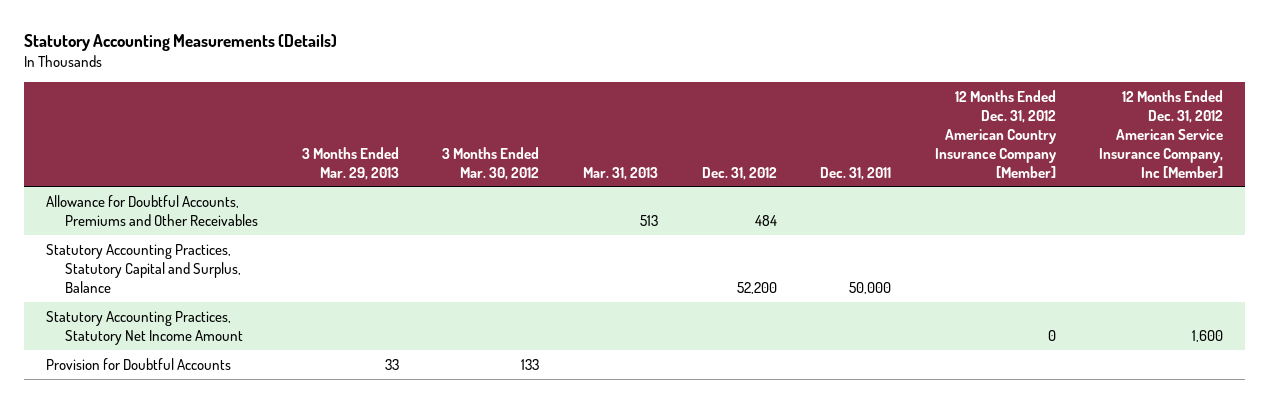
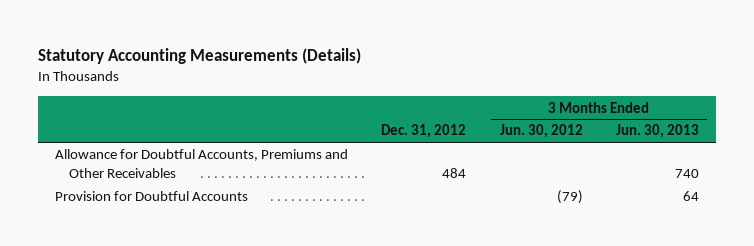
- | 3 Months Ended Mar. 29, 2013 | 3 Months Ended Mar. 30, 2012 | Mar. 31, 2013 | Dec. 31, 2012 | Dec. 31, 2011 | 12 Months Ended Dec. 31, 2012 American Country Insurance Company [Member] | 12 Months Ended Dec. 31, 2012 American Service Insurance Company, Inc [Member]
+ | Dec. 31, 2012 | 3 Months Ended Jun. 30, 2012 | 3 Months Ended Jun. 30, 2013
- Statutory Accounting Practices, Statutory Capital and Surplus, Balance | | | | 52,200 | 50,000 | |
- Statutory Accounting Practices, Statutory Net Income Amount | | | | | | 0 | 1,600

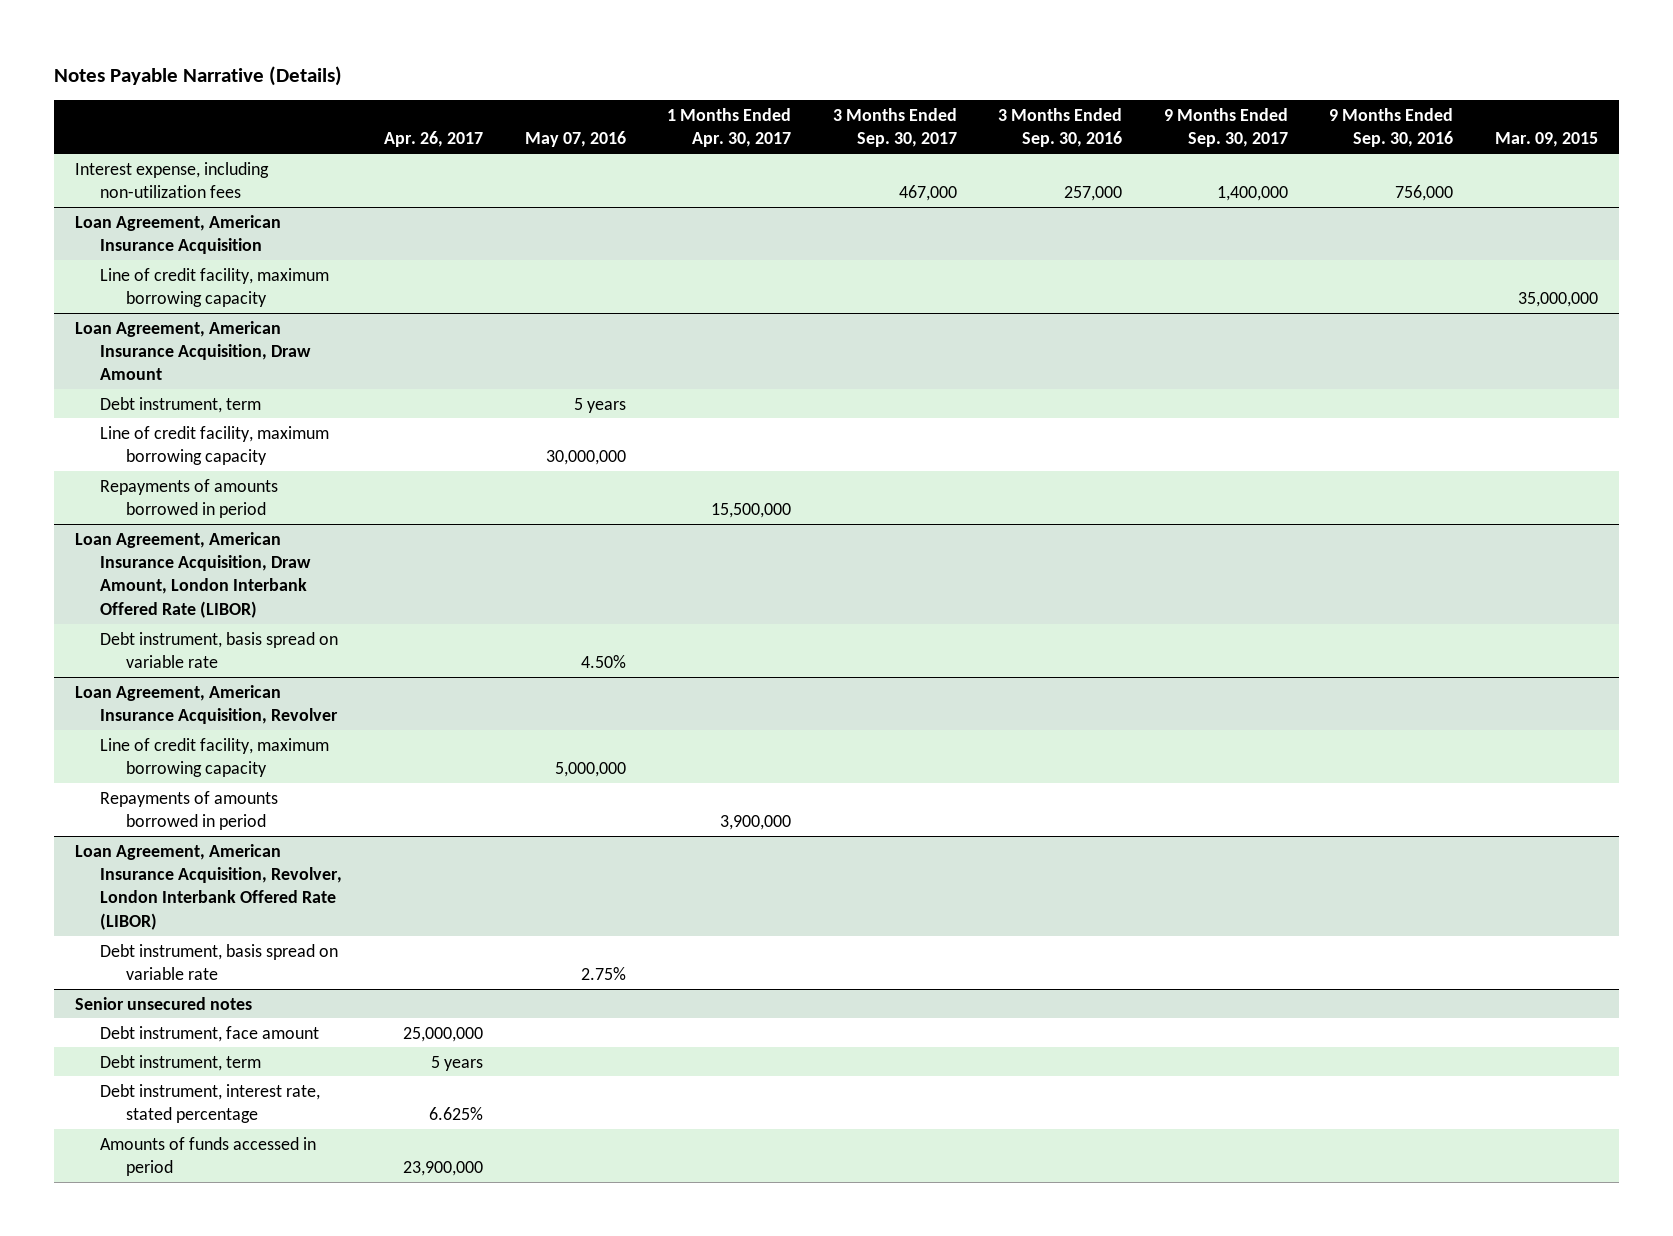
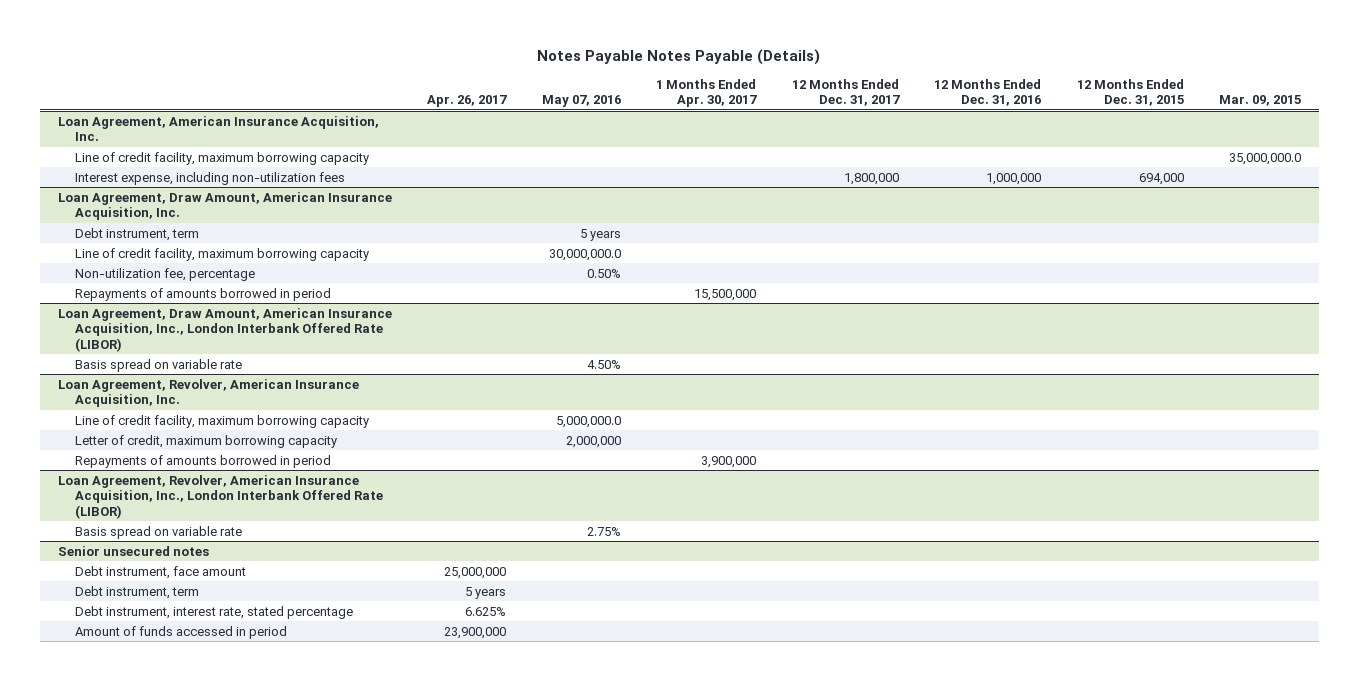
- Notes Payable Narrative (Details)
+ Notes Payable Notes Payable (Details)
- | Apr. 26, 2017 | May 07, 2016 | 1 Months Ended Apr. 30, 2017 | 3 Months Ended Sep. 30, 2017 | 3 Months Ended Sep. 30, 2016 | 9 Months Ended Sep. 30, 2017 | 9 Months Ended Sep. 30, 2016 | Mar. 09, 2015
+ | Apr. 26, 2017 | May 07, 2016 | 1 Months Ended Apr. 30, 2017 | 12 Months Ended Dec. 31, 2017 | 12 Months Ended Dec. 31, 2016 | 12 Months Ended Dec. 31, 2015 | Mar. 09, 2015
- Interest expense, including non-utilization fees | | | | 467,000 | 257,000 | 1,400,000 | 756,000 |
- Loan Agreement, American Insurance Acquisition
- Line of credit facility, maximum borrowing capacity | | | | | | | | 35,000,000
- Loan Agreement, American Insurance Acquisition, Draw Amount
+ Loan Agreement, American Insurance Acquisition, Inc.
+ Line of credit facility, maximum borrowing capacity | | | | | | | 35,000,000.0
+ Interest expense, including non-utilization fees | | | | 1,800,000 | 1,000,000 | 694,000 |
+ Loan Agreement, Draw Amount, American Insurance Acquisition, Inc.
- Line of credit facility, maximum borrowing capacity | | 30,000,000 | | | | | |
+ Line of credit facility, maximum borrowing capacity | | 30,000,000.0 | | | | |
+ Non-utilization fee, percentage | | 0.50% | | | | |
- Loan Agreement, American Insurance Acquisition, Draw Amount, London Interbank Offered Rate (LIBOR)
- Debt instrument, basis spread on variable rate | | 4.50% | | | | | |
- Loan Agreement, American Insurance Acquisition, Revolver
- Line of credit facility, maximum borrowing capacity | | 5,000,000 | | | | | |
+ Loan Agreement, Draw Amount, American Insurance Acquisition, Inc., London Interbank Offered Rate (LIBOR)
+ Basis spread on variable rate | | 4.50% | | | | |
+ Loan Agreement, Revolver, American Insurance Acquisition, Inc.
+ Line of credit facility, maximum borrowing capacity | | 5,000,000.0 | | | | |
+ Letter of credit, maximum borrowing capacity | | 2,000,000 | | | | |
- Loan Agreement, American Insurance Acquisition, Revolver, London Interbank Offered Rate (LIBOR)
- Debt instrument, basis spread on variable rate | | 2.75% | | | | | |
+ Loan Agreement, Revolver, American Insurance Acquisition, Inc., London Interbank Offered Rate (LIBOR)
+ Basis spread on variable rate | | 2.75% | | | | |
@ Senior unsecured notes
- Amounts of funds accessed in period | 23,900,000 | | | | | | |
+ Amount of funds accessed in period | 23,900,000 | | | | | |

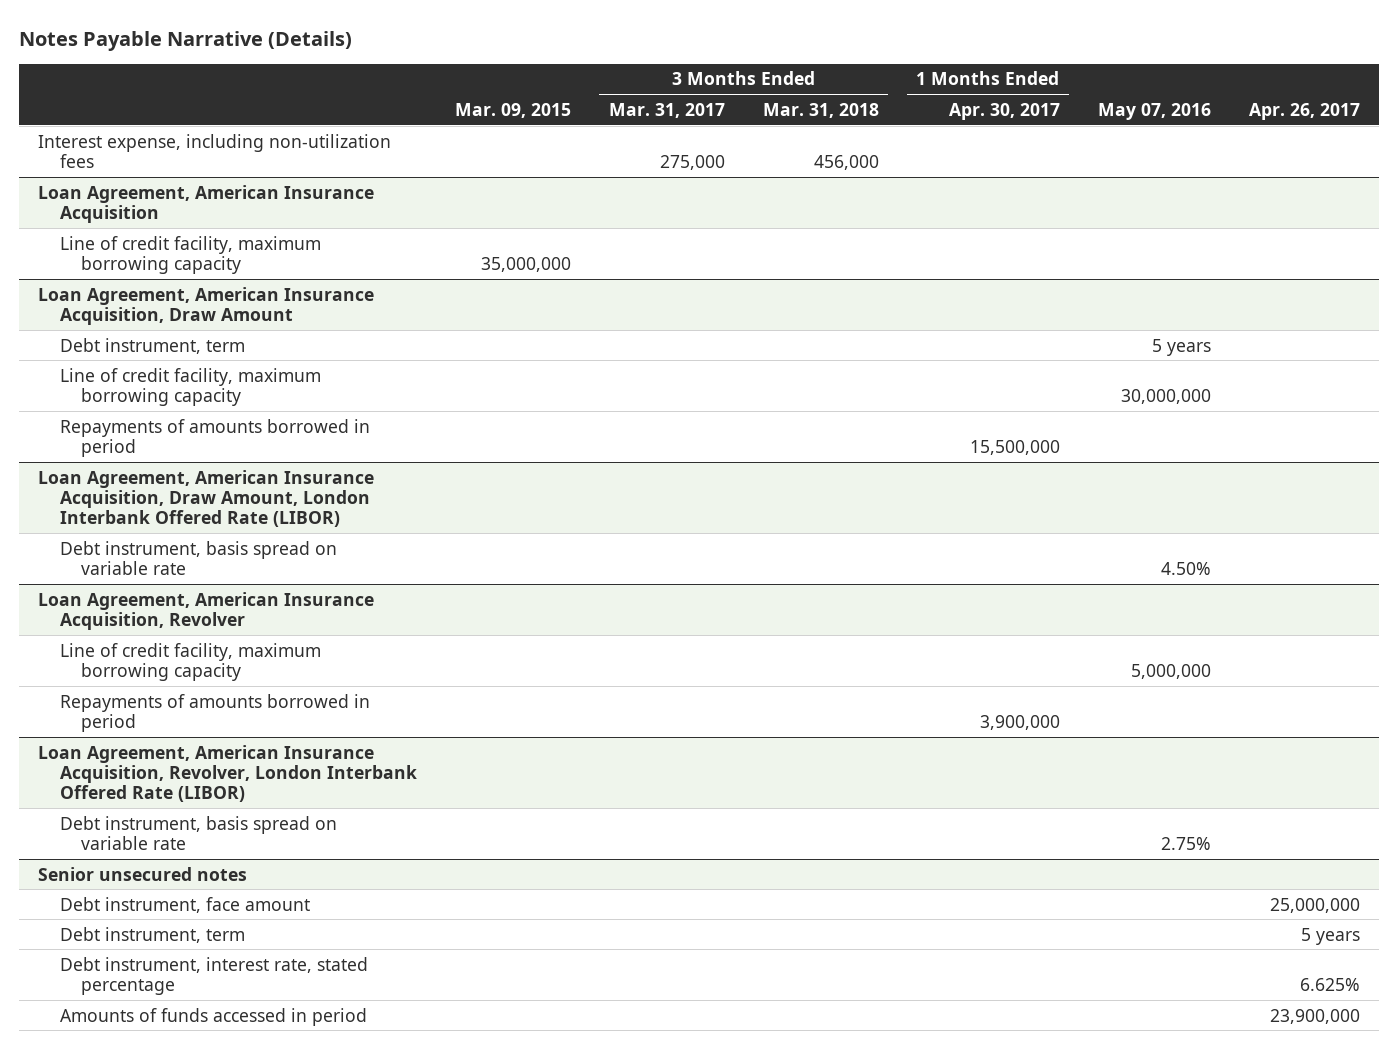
- Notes Payable Notes Payable (Details)
+ Notes Payable Narrative (Details)
- | Apr. 26, 2017 | May 07, 2016 | 1 Months Ended Apr. 30, 2017 | 12 Months Ended Dec. 31, 2017 | 12 Months Ended Dec. 31, 2016 | 12 Months Ended Dec. 31, 2015 | Mar. 09, 2015
+ | Mar. 09, 2015 | 3 Months Ended Mar. 31, 2017 | 3 Months Ended Mar. 31, 2018 | 1 Months Ended Apr. 30, 2017 | May 07, 2016 | Apr. 26, 2017
- Loan Agreement, American Insurance Acquisition, Inc.
- Line of credit facility, maximum borrowing capacity | | | | | | | 35,000,000.0
- Interest expense, including non-utilization fees | | | | 1,800,000 | 1,000,000 | 694,000 |
- Loan Agreement, Draw Amount, American Insurance Acquisition, Inc.
+ Interest expense, including non-utilization fees | | 275,000 | 456,000 | | |
+ Loan Agreement, American Insurance Acquisition
+ Line of credit facility, maximum borrowing capacity | 35,000,000 | | | | |
+ Loan Agreement, American Insurance Acquisition, Draw Amount
- Line of credit facility, maximum borrowing capacity | | 30,000,000.0 | | | | |
- Non-utilization fee, percentage | | 0.50% | | | | |
+ Line of credit facility, maximum borrowing capacity | | | | | 30,000,000 |
- Loan Agreement, Draw Amount, American Insurance Acquisition, Inc., London Interbank Offered Rate (LIBOR)
- Basis spread on variable rate | | 4.50% | | | | |
- Loan Agreement, Revolver, American Insurance Acquisition, Inc.
- Line of credit facility, maximum borrowing capacity | | 5,000,000.0 | | | | |
- Letter of credit, maximum borrowing capacity | | 2,000,000 | | | | |
+ Loan Agreement, American Insurance Acquisition, Draw Amount, London Interbank Offered Rate (LIBOR)
+ Debt instrument, basis spread on variable rate | | | | | 4.50% |
+ Loan Agreement, American Insurance Acquisition, Revolver
+ Line of credit facility, maximum borrowing capacity | | | | | 5,000,000 |
- Loan Agreement, Revolver, American Insurance Acquisition, Inc., London Interbank Offered Rate (LIBOR)
- Basis spread on variable rate | | 2.75% | | | | |
+ Loan Agreement, American Insurance Acquisition, Revolver, London Interbank Offered Rate (LIBOR)
+ Debt instrument, basis spread on variable rate | | | | | 2.75% |
@ Senior unsecured notes
- Amount of funds accessed in period | 23,900,000 | | | | | |
+ Amounts of funds accessed in period | | | | | | 23,900,000

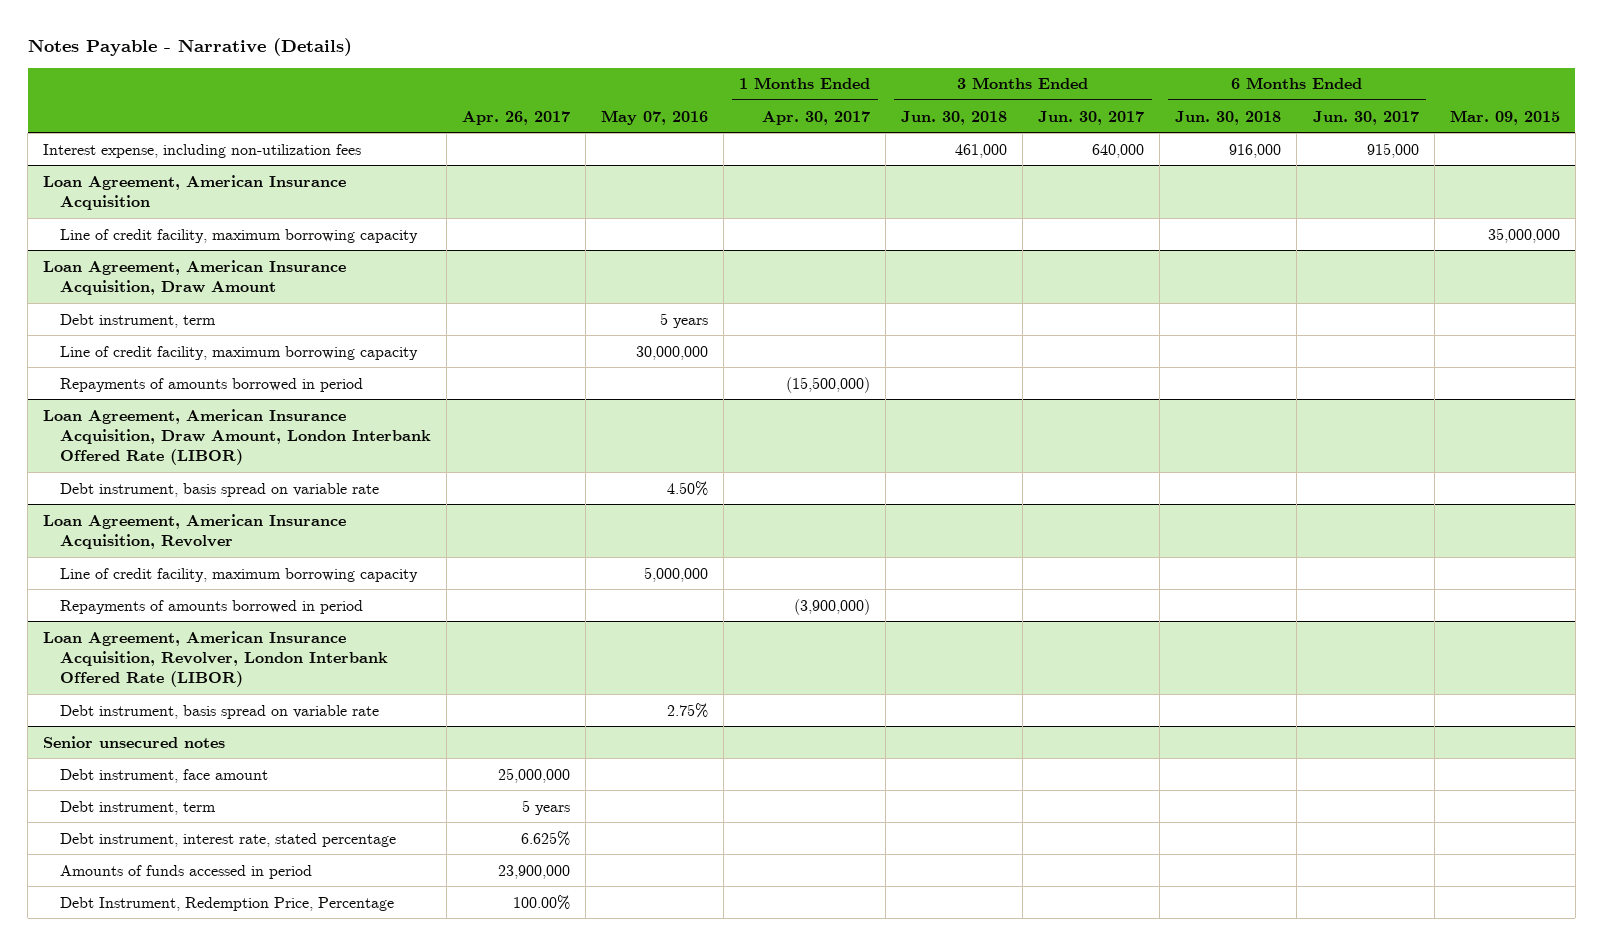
- Notes Payable Narrative (Details)
+ Notes Payable - Narrative (Details)
- | Mar. 09, 2015 | 3 Months Ended Mar. 31, 2017 | 3 Months Ended Mar. 31, 2018 | 1 Months Ended Apr. 30, 2017 | May 07, 2016 | Apr. 26, 2017
+ | Apr. 26, 2017 | May 07, 2016 | 1 Months Ended Apr. 30, 2017 | 3 Months Ended Jun. 30, 2018 | 3 Months Ended Jun. 30, 2017 | 6 Months Ended Jun. 30, 2018 | 6 Months Ended Jun. 30, 2017 | Mar. 09, 2015
@ Loan Agreement, American Insurance Acquisition, Draw Amount
- Repayments of amounts borrowed in period | | | | 15,500,000 | |
+ Repayments of amounts borrowed in period | | | (15,500,000) | | | | |
@ Loan Agreement, American Insurance Acquisition, Revolver
- Repayments of amounts borrowed in period | | | | 3,900,000 | |
+ Repayments of amounts borrowed in period | | | (3,900,000) | | | | |
@ Senior unsecured notes
+ Debt Instrument, Redemption Price, Percentage | 100.00% | | | | | | |

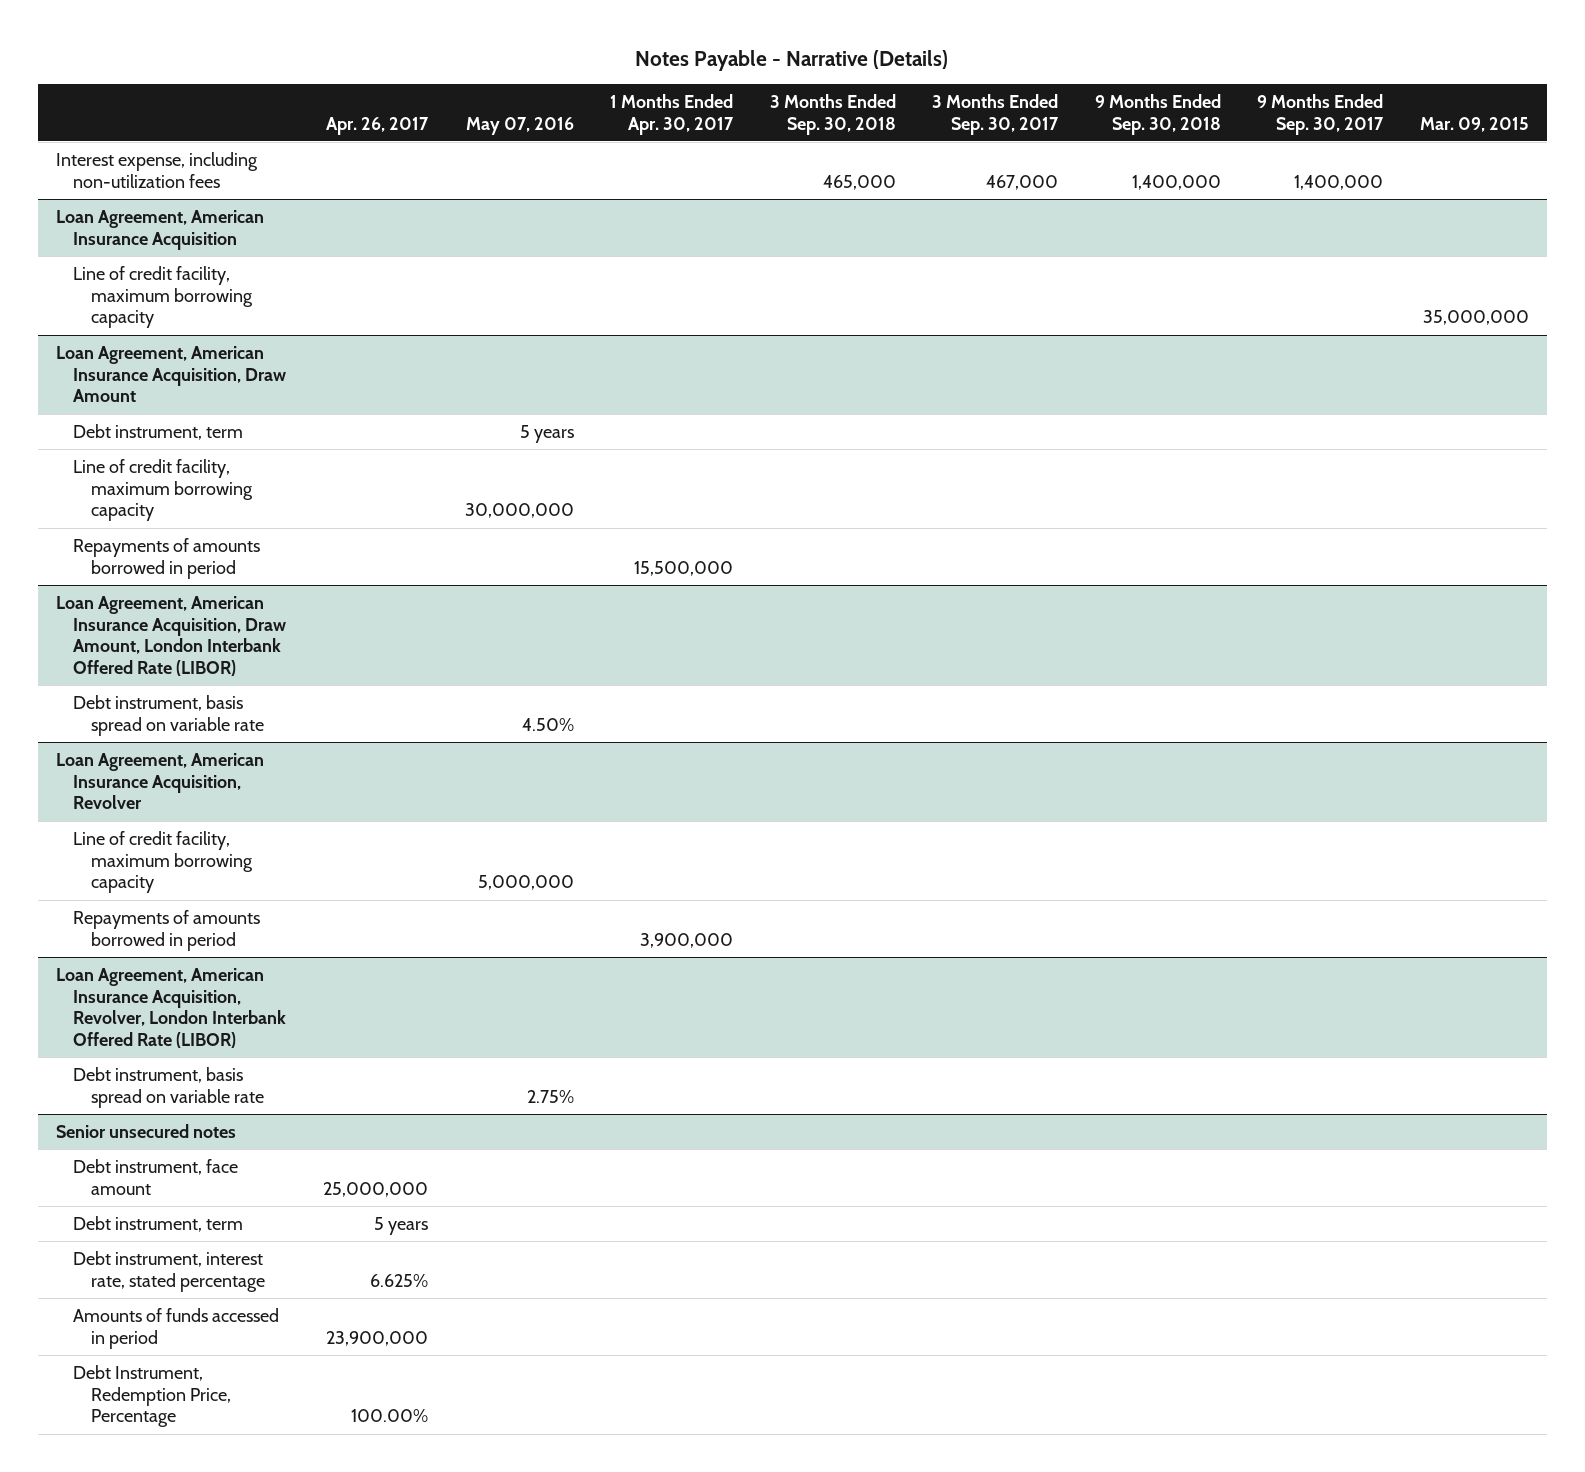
- | Apr. 26, 2017 | May 07, 2016 | 1 Months Ended Apr. 30, 2017 | 3 Months Ended Jun. 30, 2018 | 3 Months Ended Jun. 30, 2017 | 6 Months Ended Jun. 30, 2018 | 6 Months Ended Jun. 30, 2017 | Mar. 09, 2015
+ | Apr. 26, 2017 | May 07, 2016 | 1 Months Ended Apr. 30, 2017 | 3 Months Ended Sep. 30, 2018 | 3 Months Ended Sep. 30, 2017 | 9 Months Ended Sep. 30, 2018 | 9 Months Ended Sep. 30, 2017 | Mar. 09, 2015
@ Loan Agreement, American Insurance Acquisition, Draw Amount
- Repayments of amounts borrowed in period | | | (15,500,000) | | | | |
+ Repayments of amounts borrowed in period | | | 15,500,000 | | | | |
@ Loan Agreement, American Insurance Acquisition, Revolver
- Repayments of amounts borrowed in period | | | (3,900,000) | | | | |
+ Repayments of amounts borrowed in period | | | 3,900,000 | | | | |

